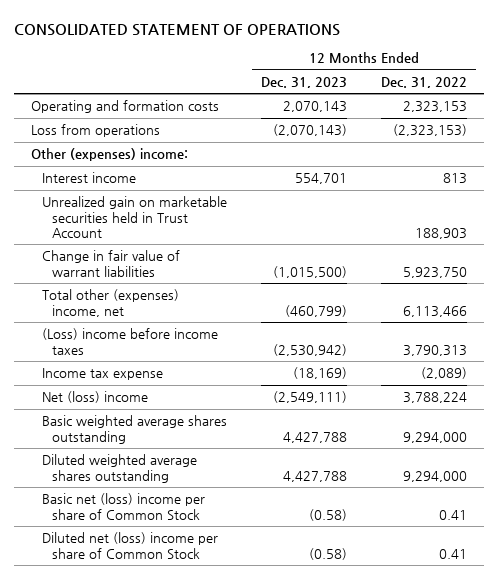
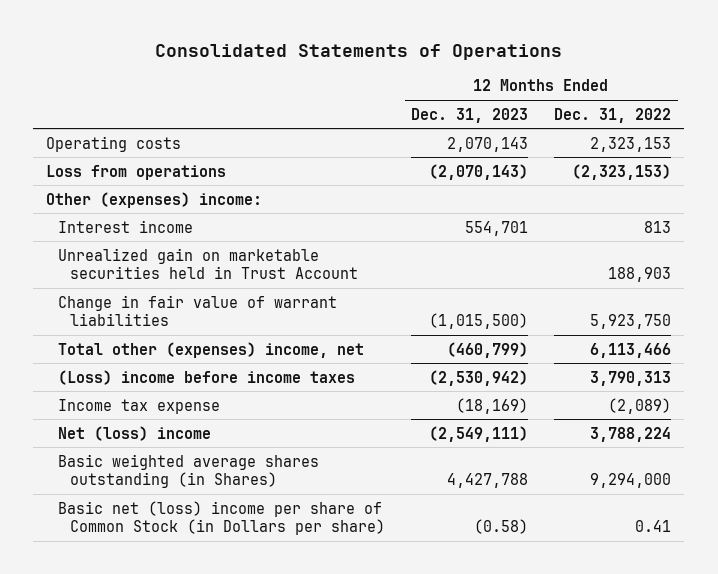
- CONSOLIDATED STATEMENT OF OPERATIONS
+ Consolidated Statements of Operations
- Operating and formation costs | 2,070,143 | 2,323,153
+ Operating costs | 2,070,143 | 2,323,153
- Basic weighted average shares outstanding | 4,427,788 | 9,294,000
- Diluted weighted average shares outstanding | 4,427,788 | 9,294,000
- Basic net (loss) income per share of Common Stock | (0.58) | 0.41
- Diluted net (loss) income per share of Common Stock | (0.58) | 0.41
+ Basic weighted average shares outstanding (in Shares) | 4,427,788 | 9,294,000
+ Basic net (loss) income per share of Common Stock (in Dollars per share) | (0.58) | 0.41

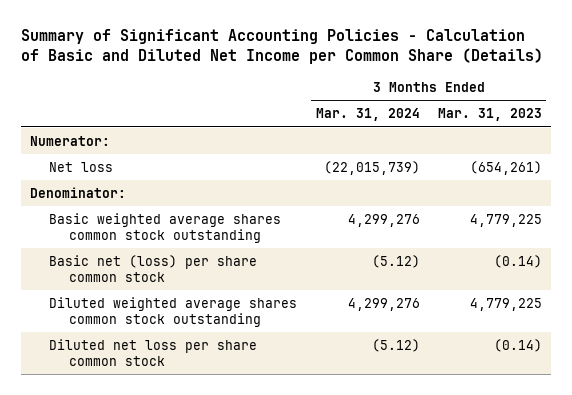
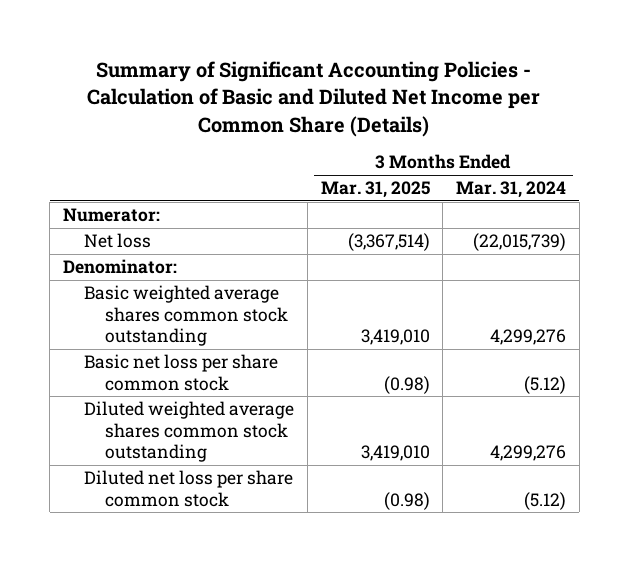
- | 3 Months Ended Mar. 31, 2024 | 3 Months Ended Mar. 31, 2023
+ | 3 Months Ended Mar. 31, 2025 | 3 Months Ended Mar. 31, 2024
- Basic net (loss) per share common stock | (5.12) | (0.14)
+ Basic net loss per share common stock | (0.98) | (5.12)

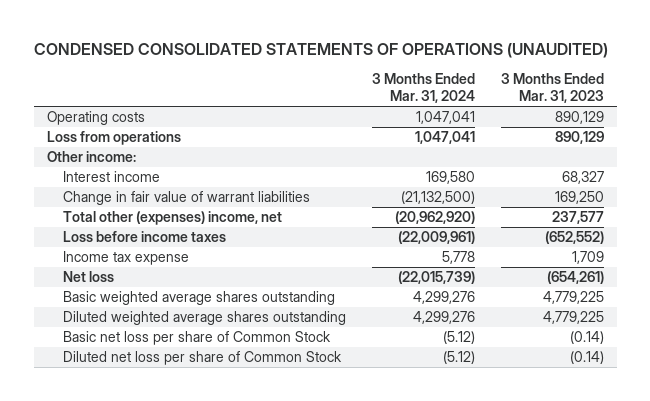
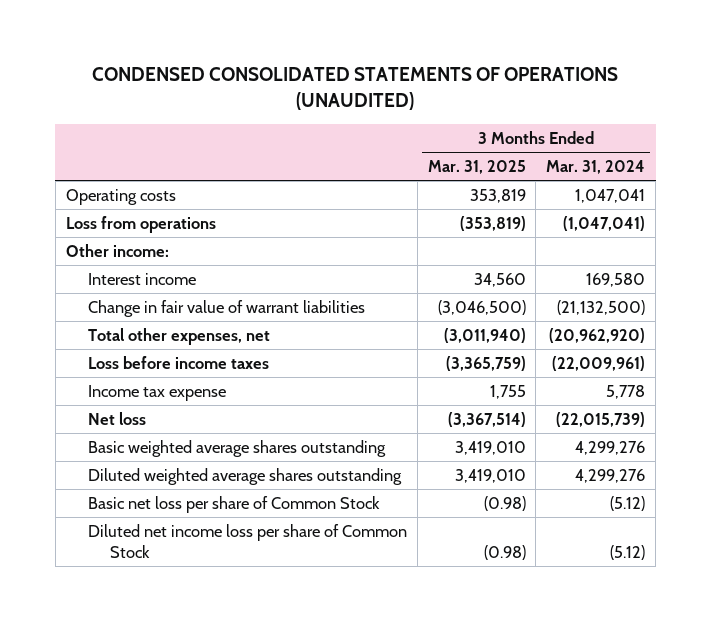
- | 3 Months Ended Mar. 31, 2024 | 3 Months Ended Mar. 31, 2023
+ | 3 Months Ended Mar. 31, 2025 | 3 Months Ended Mar. 31, 2024
- Loss from operations | 1,047,041 | 890,129
+ Loss from operations | (353,819) | (1,047,041)
- Total other (expenses) income, net | (20,962,920) | 237,577
+ Total other expenses, net | (3,011,940) | (20,962,920)
- Diluted net loss per share of Common Stock | (5.12) | (0.14)
+ Diluted net income loss per share of Common Stock | (0.98) | (5.12)

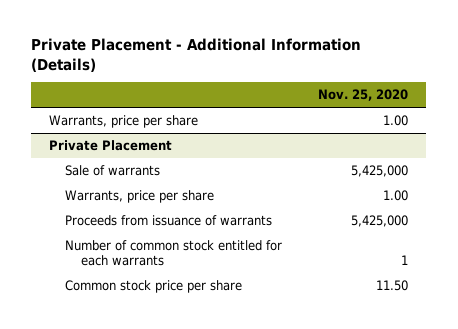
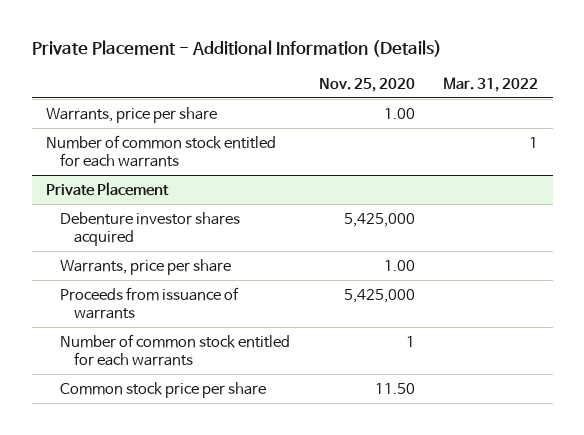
- | Nov. 25, 2020
+ | Nov. 25, 2020 | Mar. 31, 2022
+ Number of common stock entitled for each warrants | | 1
@ Private Placement
- Sale of warrants | 5,425,000
+ Debenture investor shares acquired | 5,425,000 |

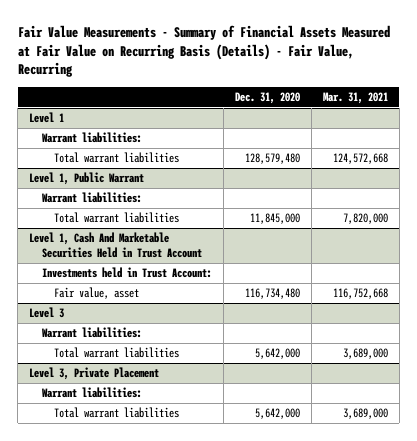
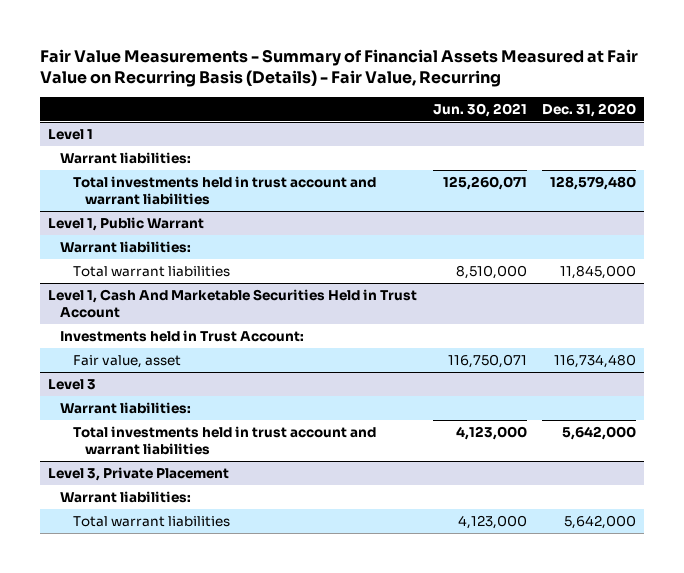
- | Dec. 31, 2020 | Mar. 31, 2021
+ | Jun. 30, 2021 | Dec. 31, 2020
@ Level 1
- Total warrant liabilities | 128,579,480 | 124,572,668
+ Total investments held in trust account and warrant liabilities | 125,260,071 | 128,579,480
@ Level 3
- Total warrant liabilities | 5,642,000 | 3,689,000
+ Total investments held in trust account and warrant liabilities | 4,123,000 | 5,642,000

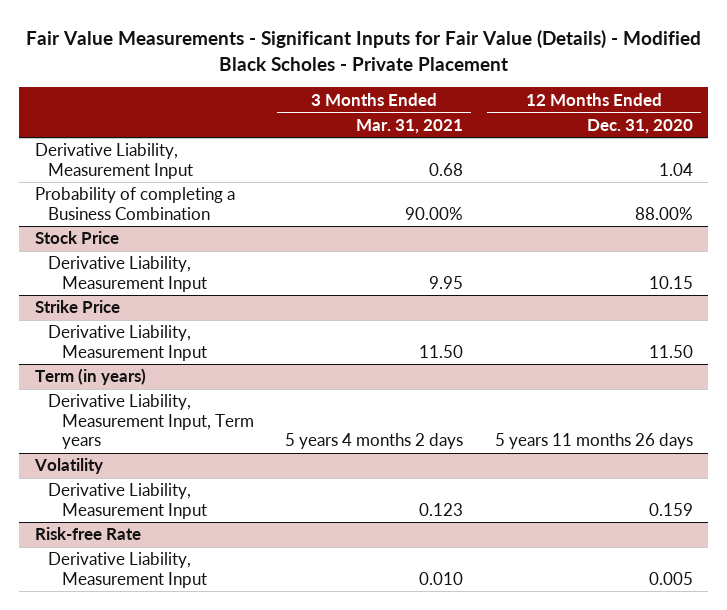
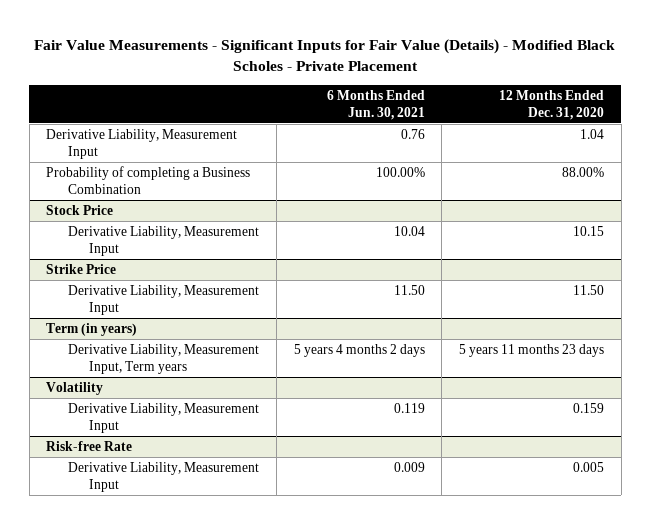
- | 3 Months Ended Mar. 31, 2021 | 12 Months Ended Dec. 31, 2020
+ | 6 Months Ended Jun. 30, 2021 | 12 Months Ended Dec. 31, 2020
@ Term (in years)
- Derivative Liability, Measurement Input, Term years | 5 years 4 months 2 days | 5 years 11 months 26 days
+ Derivative Liability, Measurement Input, Term years | 5 years 4 months 2 days | 5 years 11 months 23 days

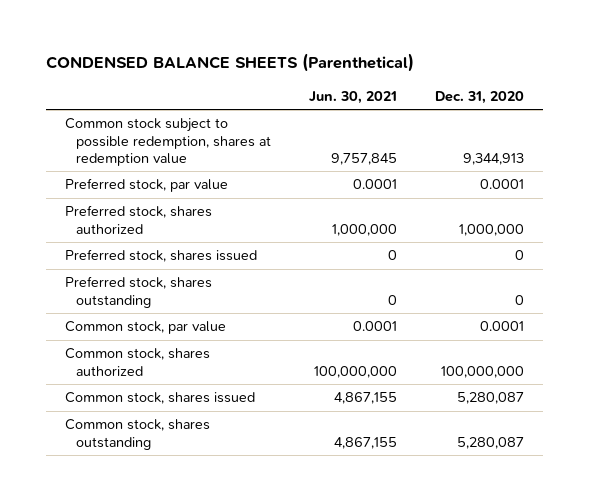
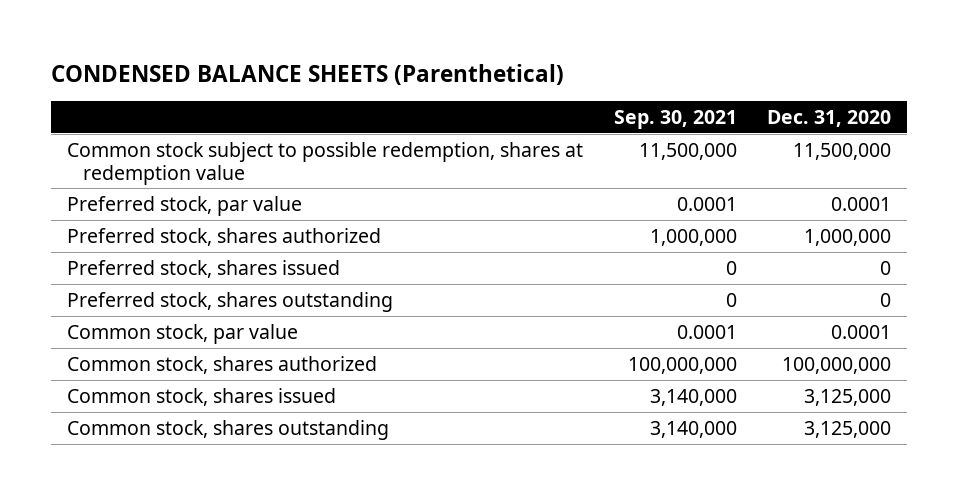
- | Jun. 30, 2021 | Dec. 31, 2020
+ | Sep. 30, 2021 | Dec. 31, 2020
- Common stock subject to possible redemption, shares at redemption value | 9,757,845 | 9,344,913
+ Common stock subject to possible redemption, shares at redemption value | 11,500,000 | 11,500,000
- Common stock, shares issued | 4,867,155 | 5,280,087
- Common stock, shares outstanding | 4,867,155 | 5,280,087
+ Common stock, shares issued | 3,140,000 | 3,125,000
+ Common stock, shares outstanding | 3,140,000 | 3,125,000

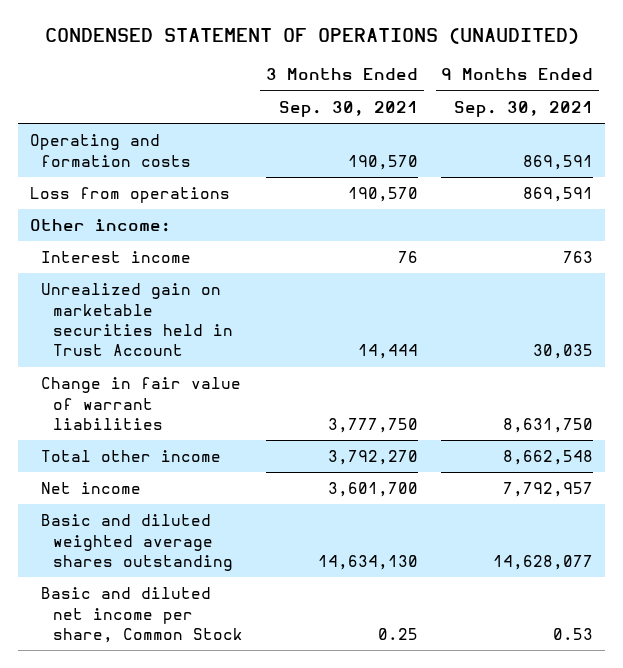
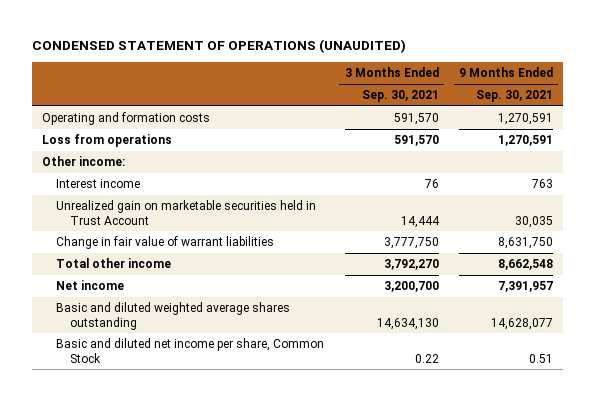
- Operating and formation costs | 190,570 | 869,591
- Loss from operations | 190,570 | 869,591
+ Operating and formation costs | 591,570 | 1,270,591
+ Loss from operations | 591,570 | 1,270,591
- Net income | 3,601,700 | 7,792,957
+ Net income | 3,200,700 | 7,391,957
- Basic and diluted net income per share, Common Stock | 0.25 | 0.53
+ Basic and diluted net income per share, Common Stock | 0.22 | 0.51

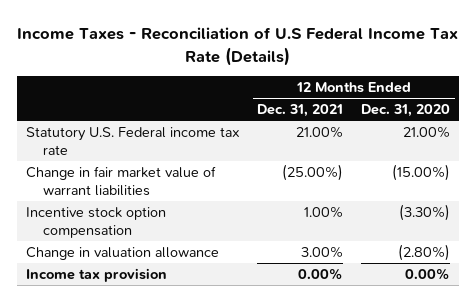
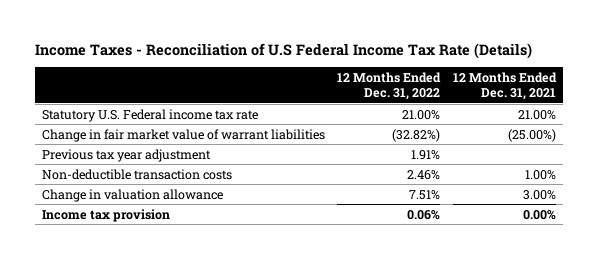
- | 12 Months Ended Dec. 31, 2021 | 12 Months Ended Dec. 31, 2020
+ | 12 Months Ended Dec. 31, 2022 | 12 Months Ended Dec. 31, 2021
- Incentive stock option compensation | 1.00% | (3.30%)
+ Previous tax year adjustment | 1.91% |
+ Non-deductible transaction costs | 2.46% | 1.00%

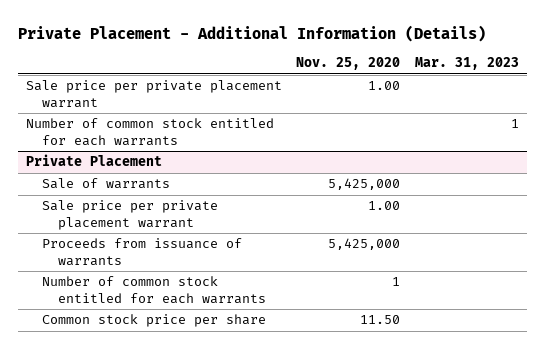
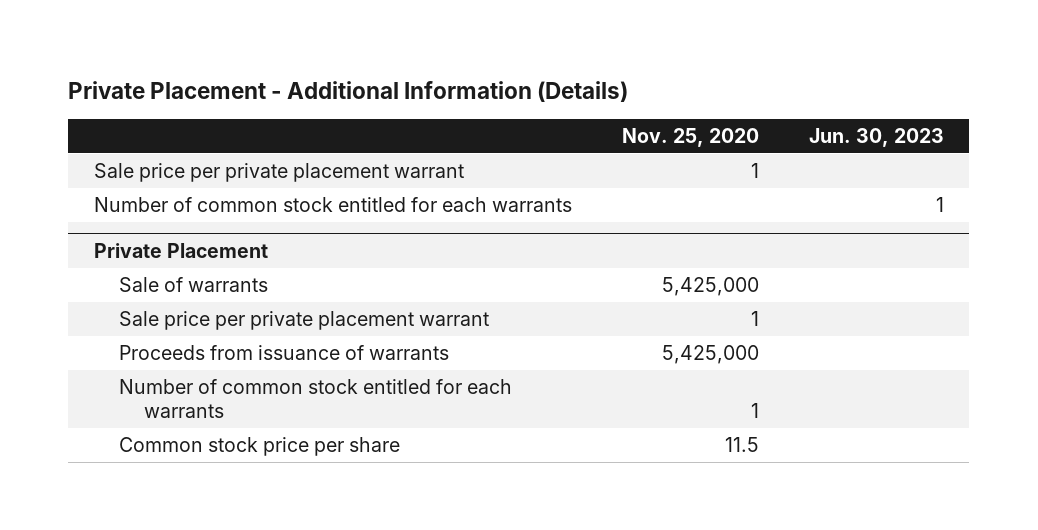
- | Nov. 25, 2020 | Mar. 31, 2023
+ | Nov. 25, 2020 | Jun. 30, 2023
- Sale price per private placement warrant | 1.00 |
+ Sale price per private placement warrant | 1 |
@ Private Placement
- Sale price per private placement warrant | 1.00 |
+ Sale price per private placement warrant | 1 |
- Common stock price per share | 11.50 |
+ Common stock price per share | 11.5 |

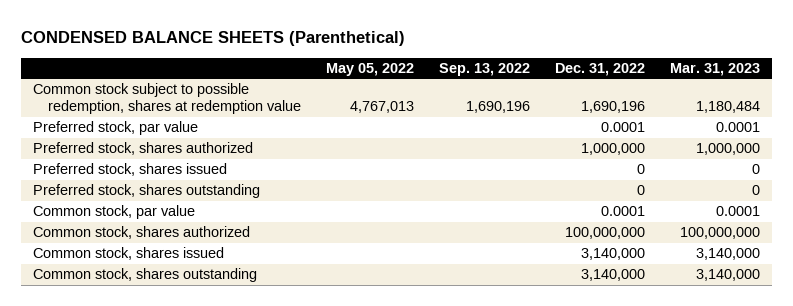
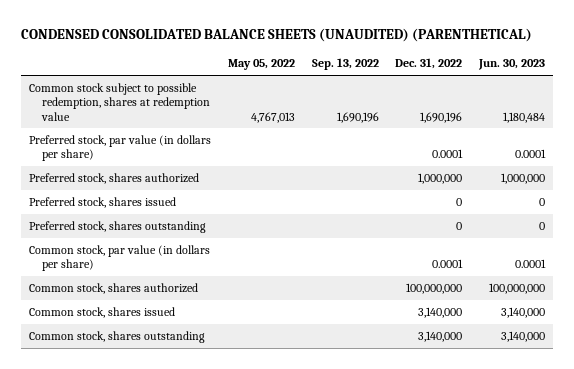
- CONDENSED BALANCE SHEETS (Parenthetical)
+ CONDENSED CONSOLIDATED BALANCE SHEETS (UNAUDITED) (PARENTHETICAL)
- | May 05, 2022 | Sep. 13, 2022 | Dec. 31, 2022 | Mar. 31, 2023
+ | May 05, 2022 | Sep. 13, 2022 | Dec. 31, 2022 | Jun. 30, 2023
- Preferred stock, par value | | | 0.0001 | 0.0001
+ Preferred stock, par value (in dollars per share) | | | 0.0001 | 0.0001
- Common stock, par value | | | 0.0001 | 0.0001
+ Common stock, par value (in dollars per share) | | | 0.0001 | 0.0001

